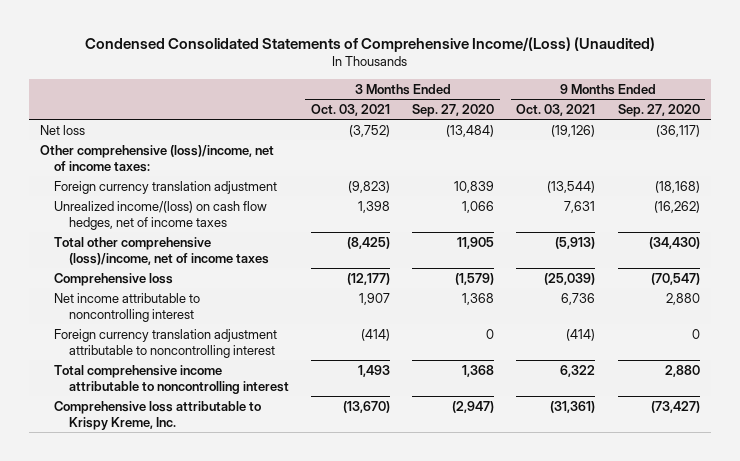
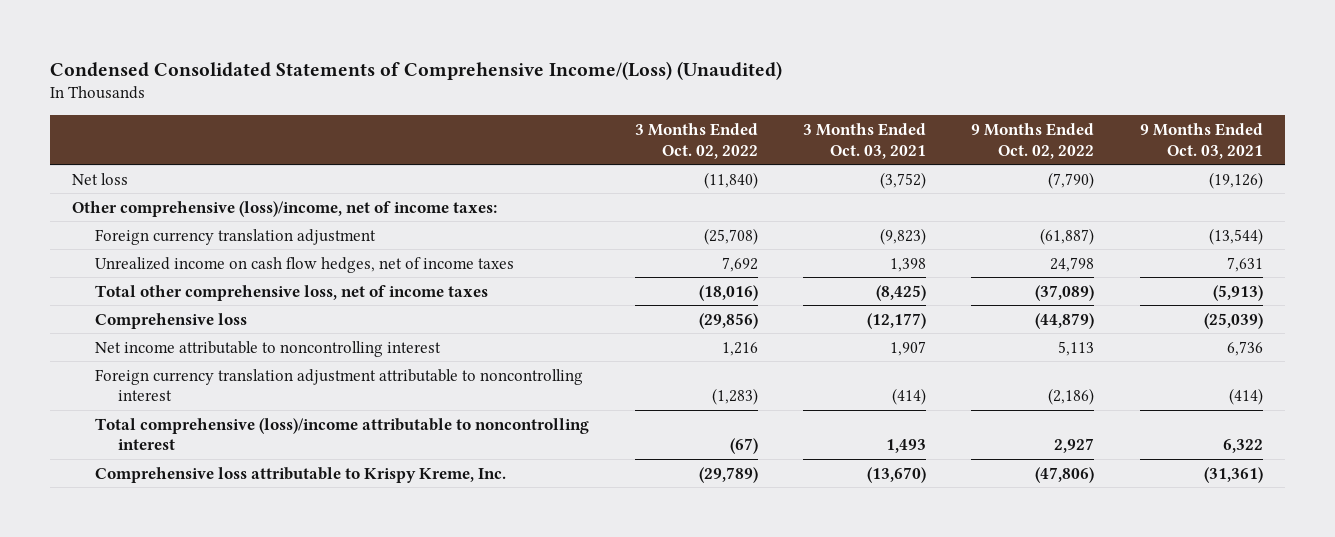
- | 3 Months Ended Oct. 03, 2021 | 3 Months Ended Sep. 27, 2020 | 9 Months Ended Oct. 03, 2021 | 9 Months Ended Sep. 27, 2020
+ | 3 Months Ended Oct. 02, 2022 | 3 Months Ended Oct. 03, 2021 | 9 Months Ended Oct. 02, 2022 | 9 Months Ended Oct. 03, 2021
- Unrealized income/(loss) on cash flow hedges, net of income taxes | 1,398 | 1,066 | 7,631 | (16,262)
- Total other comprehensive (loss)/income, net of income taxes | (8,425) | 11,905 | (5,913) | (34,430)
+ Unrealized income on cash flow hedges, net of income taxes | 7,692 | 1,398 | 24,798 | 7,631
+ Total other comprehensive loss, net of income taxes | (18,016) | (8,425) | (37,089) | (5,913)
- Total comprehensive income attributable to noncontrolling interest | 1,493 | 1,368 | 6,322 | 2,880
+ Total comprehensive (loss)/income attributable to noncontrolling interest | (67) | 1,493 | 2,927 | 6,322

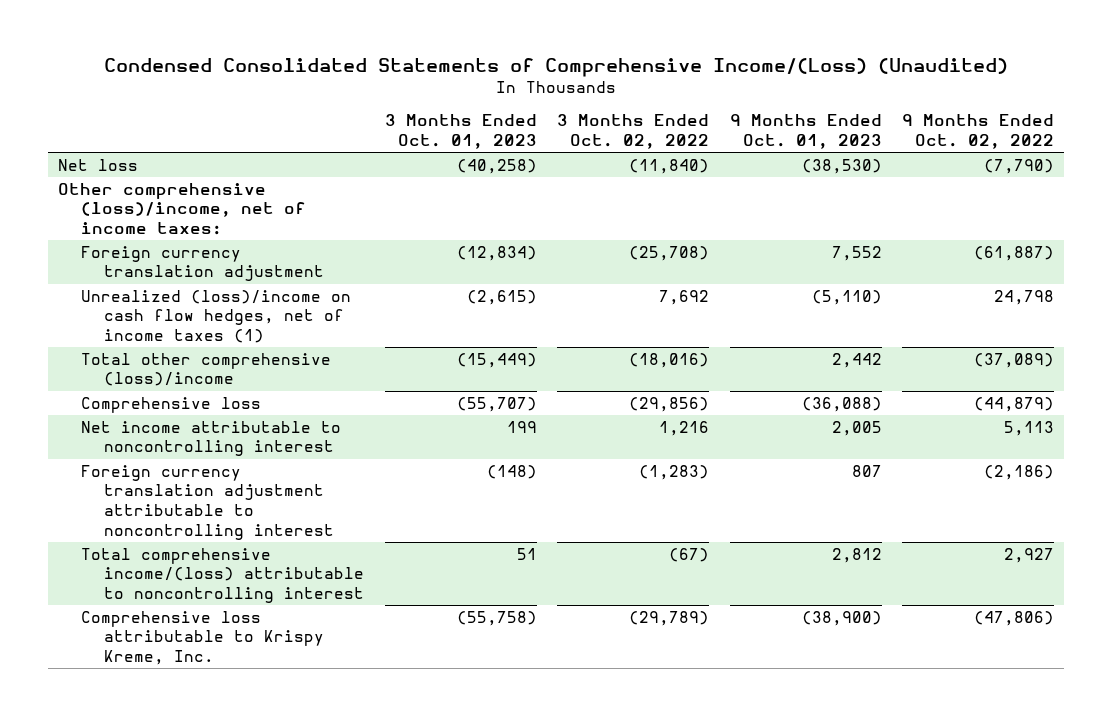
- | 3 Months Ended Oct. 02, 2022 | 3 Months Ended Oct. 03, 2021 | 9 Months Ended Oct. 02, 2022 | 9 Months Ended Oct. 03, 2021
+ | 3 Months Ended Oct. 01, 2023 | 3 Months Ended Oct. 02, 2022 | 9 Months Ended Oct. 01, 2023 | 9 Months Ended Oct. 02, 2022
- Unrealized income on cash flow hedges, net of income taxes | 7,692 | 1,398 | 24,798 | 7,631
- Total other comprehensive loss, net of income taxes | (18,016) | (8,425) | (37,089) | (5,913)
+ Unrealized (loss)/income on cash flow hedges, net of income taxes (1) | (2,615) | 7,692 | (5,110) | 24,798
+ Total other comprehensive (loss)/income | (15,449) | (18,016) | 2,442 | (37,089)
- Total comprehensive (loss)/income attributable to noncontrolling interest | (67) | 1,493 | 2,927 | 6,322
+ Total comprehensive income/(loss) attributable to noncontrolling interest | 51 | (67) | 2,812 | 2,927

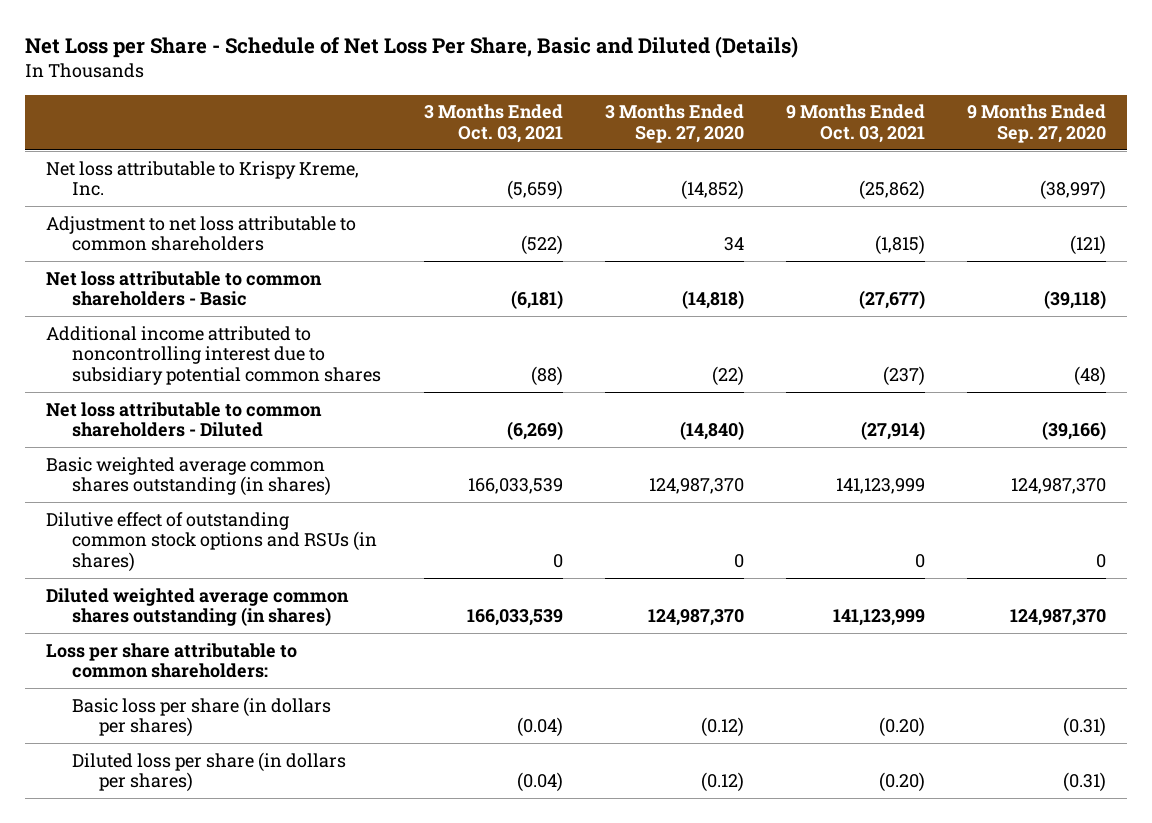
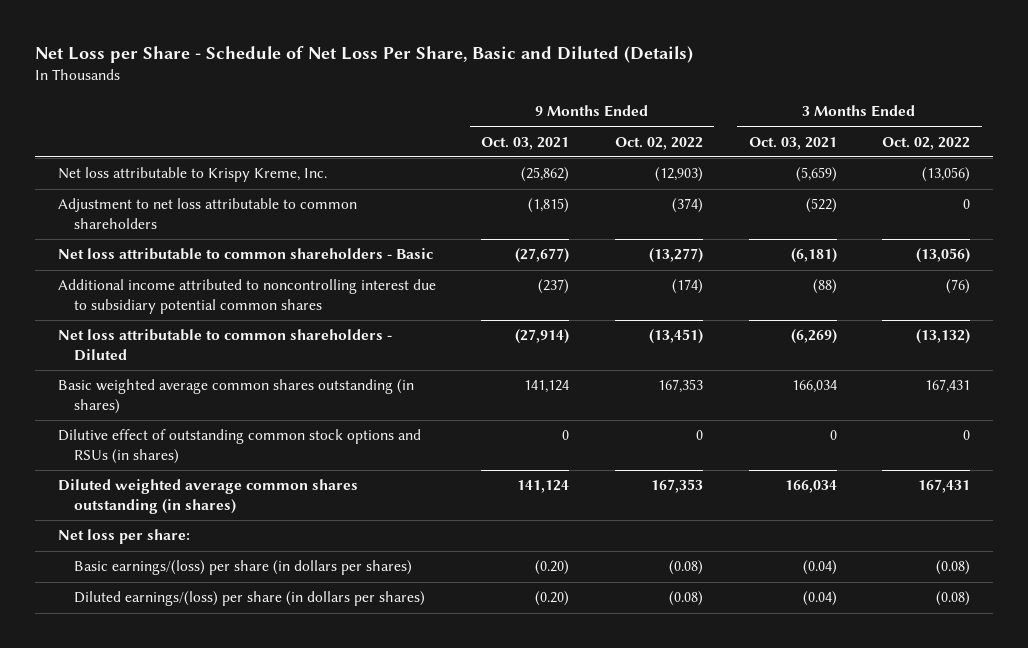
- | 3 Months Ended Oct. 03, 2021 | 3 Months Ended Sep. 27, 2020 | 9 Months Ended Oct. 03, 2021 | 9 Months Ended Sep. 27, 2020
+ | 9 Months Ended Oct. 03, 2021 | 9 Months Ended Oct. 02, 2022 | 3 Months Ended Oct. 03, 2021 | 3 Months Ended Oct. 02, 2022
- Basic weighted average common shares outstanding (in shares) | 166,033,539 | 124,987,370 | 141,123,999 | 124,987,370
+ Basic weighted average common shares outstanding (in shares) | 141,124 | 167,353 | 166,034 | 167,431
- Diluted weighted average common shares outstanding (in shares) | 166,033,539 | 124,987,370 | 141,123,999 | 124,987,370
- Loss per share attributable to common shareholders:
- Basic loss per share (in dollars per shares) | (0.04) | (0.12) | (0.20) | (0.31)
- Diluted loss per share (in dollars per shares) | (0.04) | (0.12) | (0.20) | (0.31)
+ Diluted weighted average common shares outstanding (in shares) | 141,124 | 167,353 | 166,034 | 167,431
+ Net loss per share:
+ Basic earnings/(loss) per share (in dollars per shares) | (0.20) | (0.08) | (0.04) | (0.08)
+ Diluted earnings/(loss) per share (in dollars per shares) | (0.20) | (0.08) | (0.04) | (0.08)

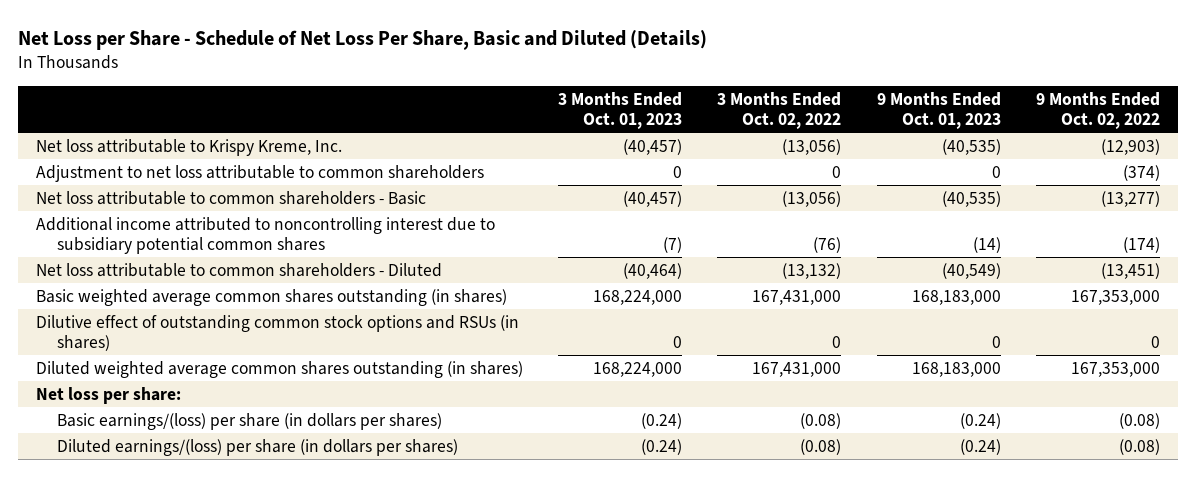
- | 9 Months Ended Oct. 03, 2021 | 9 Months Ended Oct. 02, 2022 | 3 Months Ended Oct. 03, 2021 | 3 Months Ended Oct. 02, 2022
+ | 3 Months Ended Oct. 01, 2023 | 3 Months Ended Oct. 02, 2022 | 9 Months Ended Oct. 01, 2023 | 9 Months Ended Oct. 02, 2022
- Basic weighted average common shares outstanding (in shares) | 141,124 | 167,353 | 166,034 | 167,431
+ Basic weighted average common shares outstanding (in shares) | 168,224,000 | 167,431,000 | 168,183,000 | 167,353,000
- Diluted weighted average common shares outstanding (in shares) | 141,124 | 167,353 | 166,034 | 167,431
+ Diluted weighted average common shares outstanding (in shares) | 168,224,000 | 167,431,000 | 168,183,000 | 167,353,000

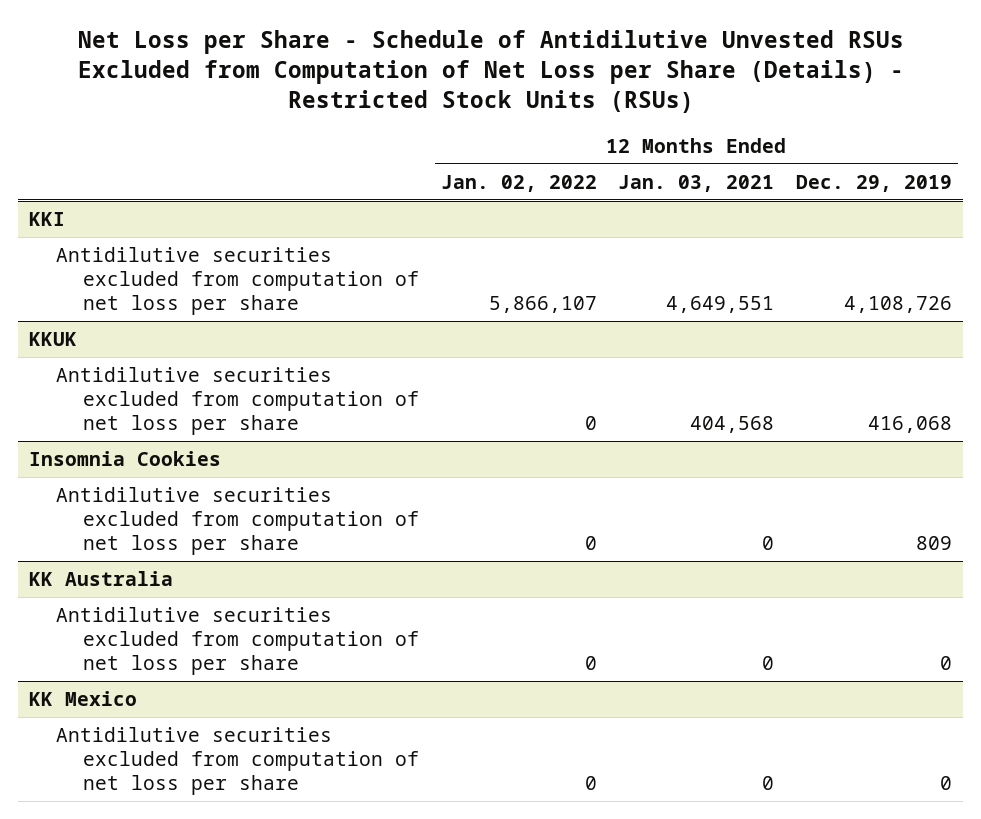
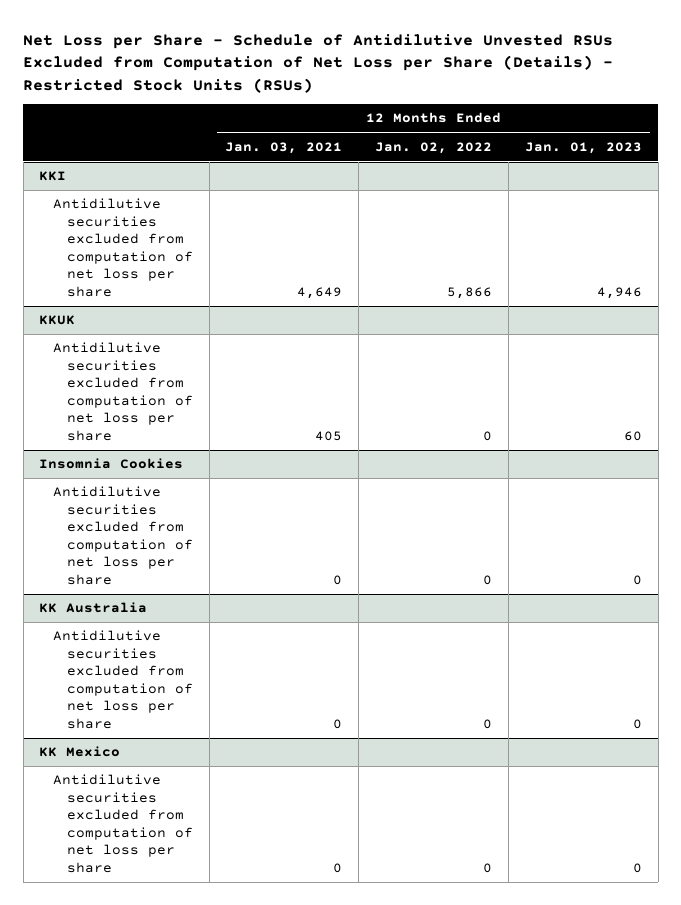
- | 12 Months Ended Jan. 02, 2022 | 12 Months Ended Jan. 03, 2021 | 12 Months Ended Dec. 29, 2019
+ | 12 Months Ended Jan. 03, 2021 | 12 Months Ended Jan. 02, 2022 | 12 Months Ended Jan. 01, 2023
@ KKI
- Antidilutive securities excluded from computation of net loss per share | 5,866,107 | 4,649,551 | 4,108,726
+ Antidilutive securities excluded from computation of net loss per share | 4,649 | 5,866 | 4,946
@ KKUK
- Antidilutive securities excluded from computation of net loss per share | 0 | 404,568 | 416,068
+ Antidilutive securities excluded from computation of net loss per share | 405 | 0 | 60

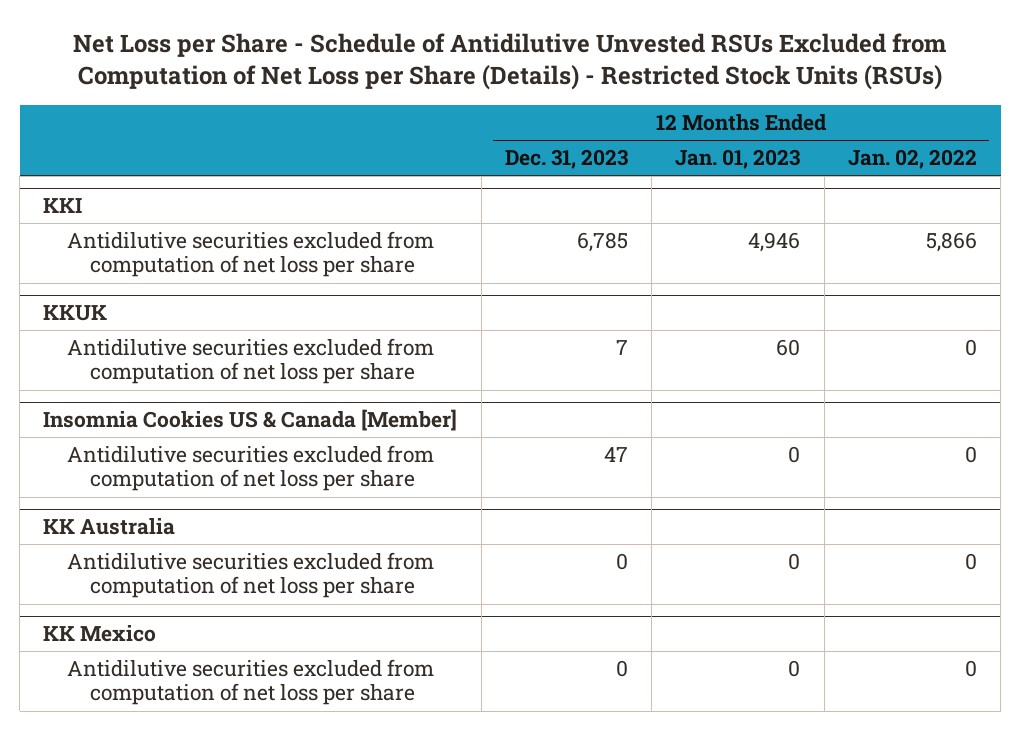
- | 12 Months Ended Jan. 03, 2021 | 12 Months Ended Jan. 02, 2022 | 12 Months Ended Jan. 01, 2023
+ | 12 Months Ended Dec. 31, 2023 | 12 Months Ended Jan. 01, 2023 | 12 Months Ended Jan. 02, 2022
- Insomnia Cookies
+ Insomnia Cookies US & Canada [Member]

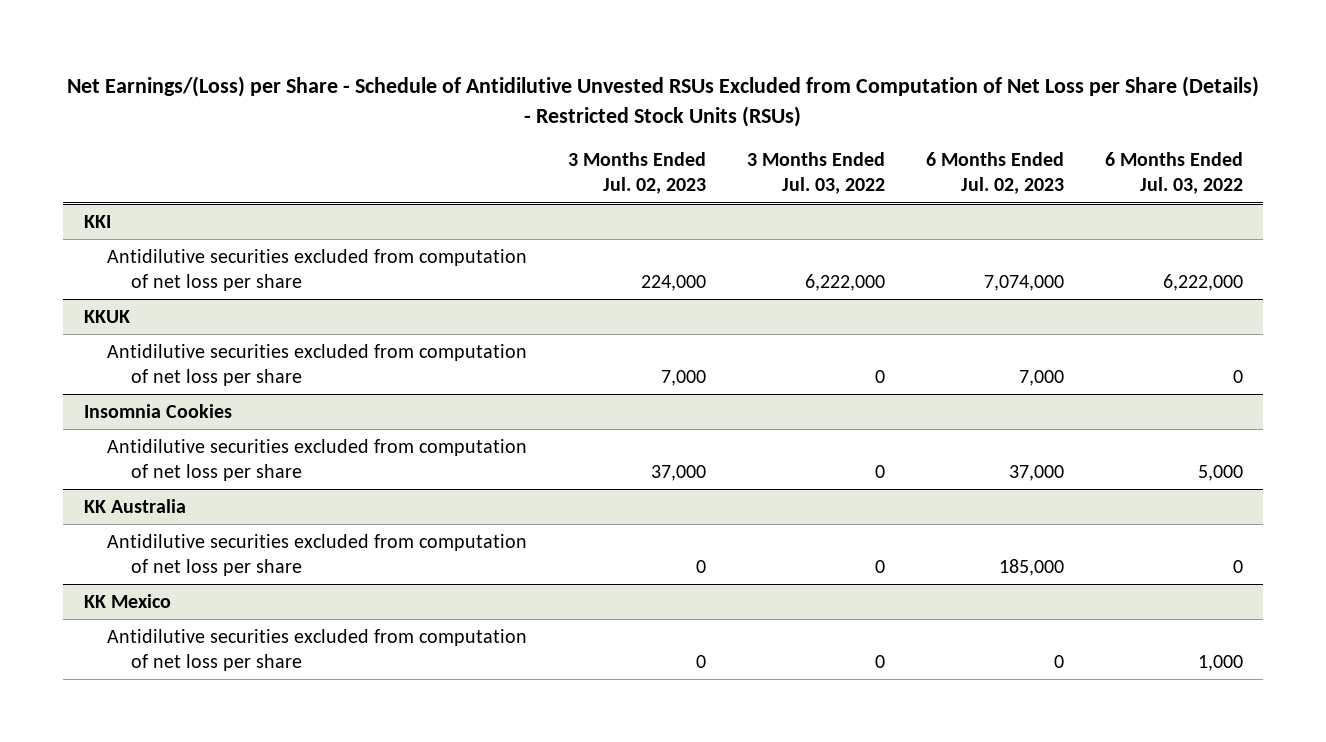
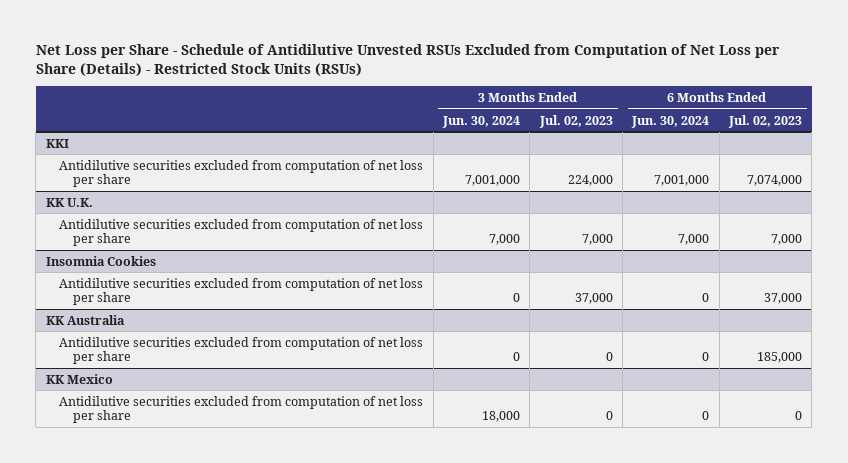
- Net Earnings/(Loss) per Share - Schedule of Antidilutive Unvested RSUs Excluded from Computation of Net Loss per Share (Details) - Restricted Stock Units (RSUs)
+ Net Loss per Share - Schedule of Antidilutive Unvested RSUs Excluded from Computation of Net Loss per Share (Details) - Restricted Stock Units (RSUs)
- | 3 Months Ended Jul. 02, 2023 | 3 Months Ended Jul. 03, 2022 | 6 Months Ended Jul. 02, 2023 | 6 Months Ended Jul. 03, 2022
+ | 3 Months Ended Jun. 30, 2024 | 3 Months Ended Jul. 02, 2023 | 6 Months Ended Jun. 30, 2024 | 6 Months Ended Jul. 02, 2023
- KKUK
+ KK U.K.

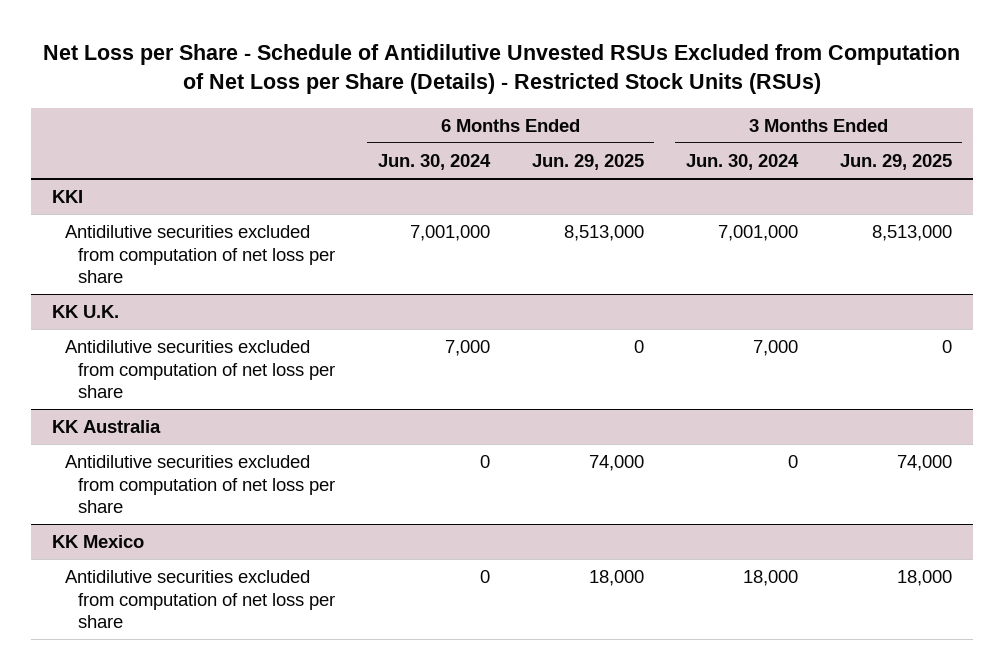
- | 3 Months Ended Jun. 30, 2024 | 3 Months Ended Jul. 02, 2023 | 6 Months Ended Jun. 30, 2024 | 6 Months Ended Jul. 02, 2023
+ | 6 Months Ended Jun. 30, 2024 | 6 Months Ended Jun. 29, 2025 | 3 Months Ended Jun. 30, 2024 | 3 Months Ended Jun. 29, 2025
- Insomnia Cookies
- Antidilutive securities excluded from computation of net loss per share | 0 | 37,000 | 0 | 37,000

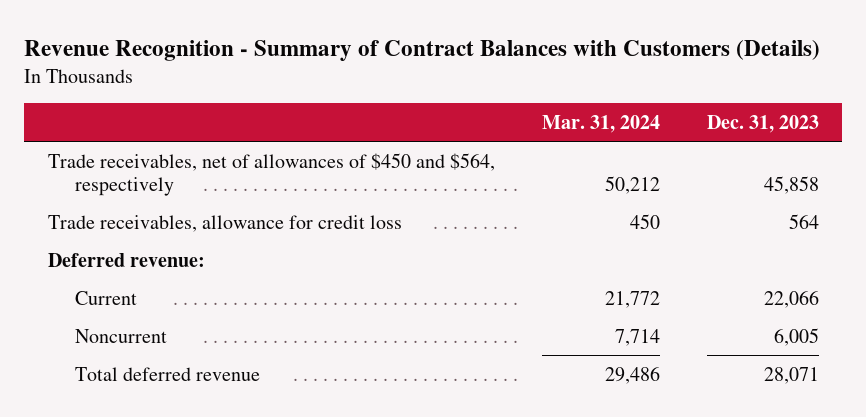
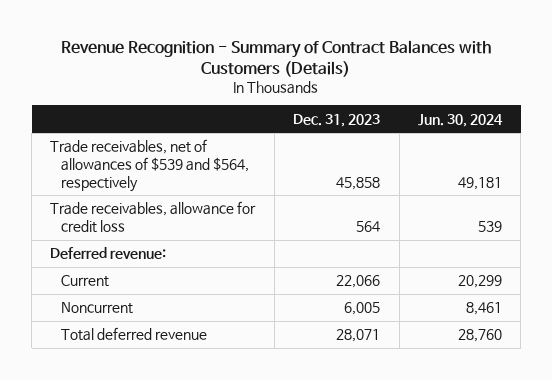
- | Mar. 31, 2024 | Dec. 31, 2023
+ | Dec. 31, 2023 | Jun. 30, 2024
- Trade receivables, net of allowances of $450 and $564, respectively | 50,212 | 45,858
+ Trade receivables, net of allowances of $539 and $564, respectively | 45,858 | 49,181

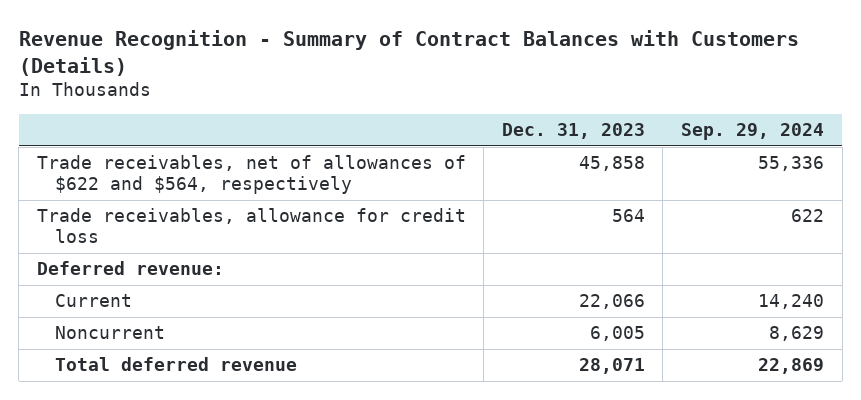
- | Dec. 31, 2023 | Jun. 30, 2024
+ | Dec. 31, 2023 | Sep. 29, 2024
- Trade receivables, net of allowances of $539 and $564, respectively | 45,858 | 49,181
+ Trade receivables, net of allowances of $622 and $564, respectively | 45,858 | 55,336

